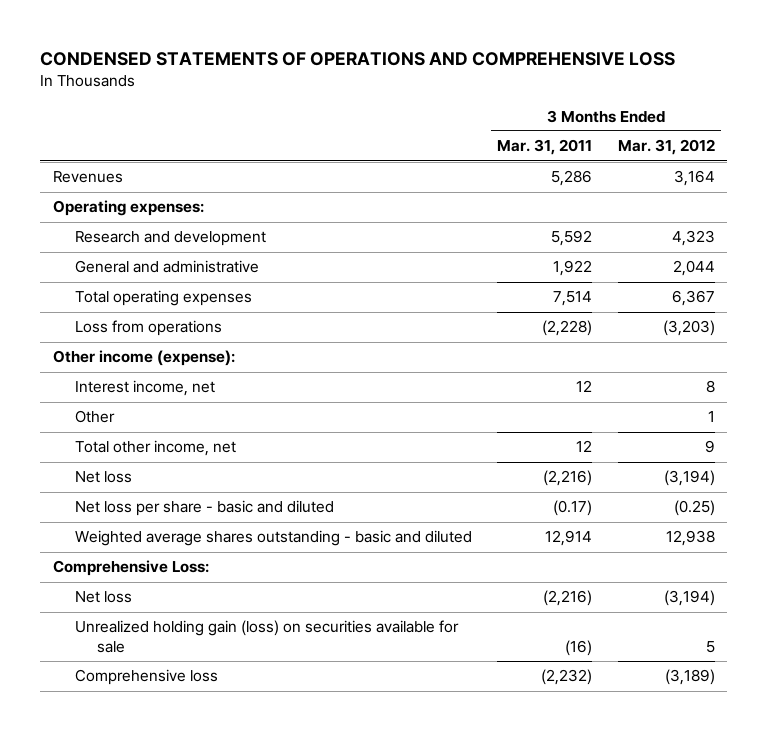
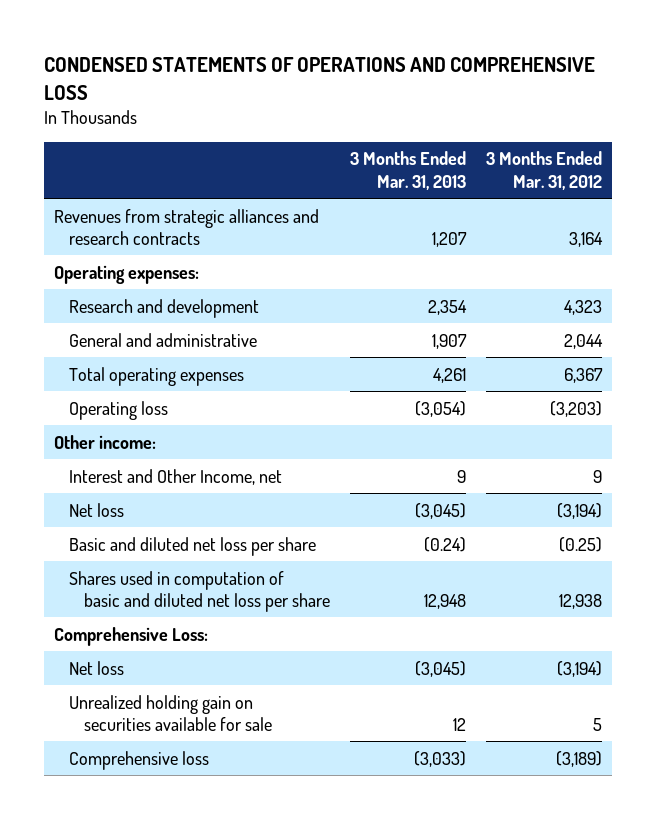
- | 3 Months Ended Mar. 31, 2011 | 3 Months Ended Mar. 31, 2012
+ | 3 Months Ended Mar. 31, 2013 | 3 Months Ended Mar. 31, 2012
- Revenues | 5,286 | 3,164
+ Revenues from strategic alliances and research contracts | 1,207 | 3,164
- Loss from operations | (2,228) | (3,203)
- Other income (expense):
- Interest income, net | 12 | 8
- Other | | 1
- Total other income, net | 12 | 9
+ Operating loss | (3,054) | (3,203)
+ Other income:
+ Interest and Other Income, net | 9 | 9
- Net loss per share - basic and diluted | (0.17) | (0.25)
- Weighted average shares outstanding - basic and diluted | 12,914 | 12,938
+ Basic and diluted net loss per share | (0.24) | (0.25)
+ Shares used in computation of basic and diluted net loss per share | 12,948 | 12,938
- Unrealized holding gain (loss) on securities available for sale | (16) | 5
+ Unrealized holding gain on securities available for sale | 12 | 5

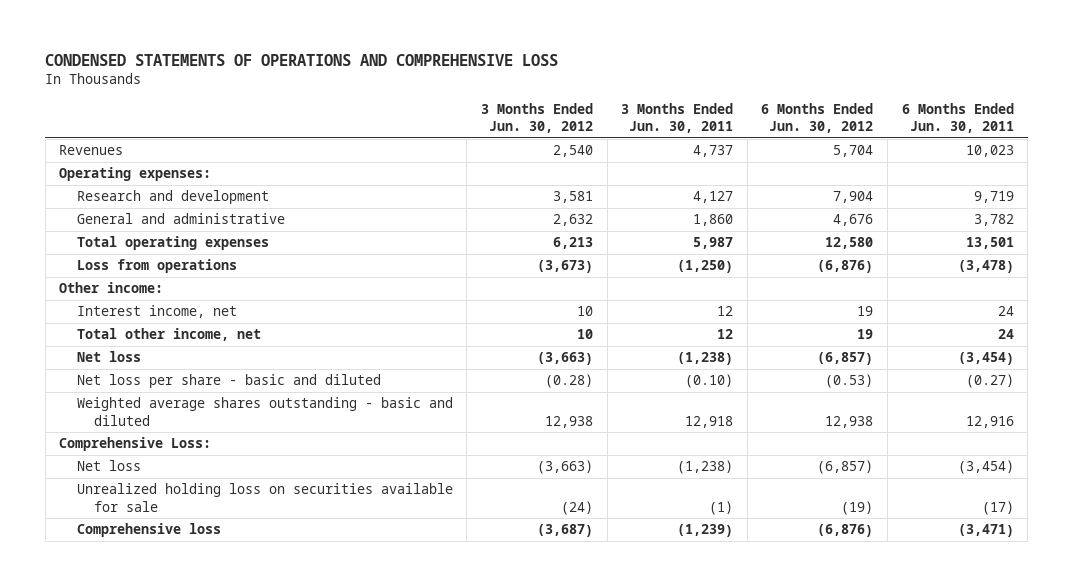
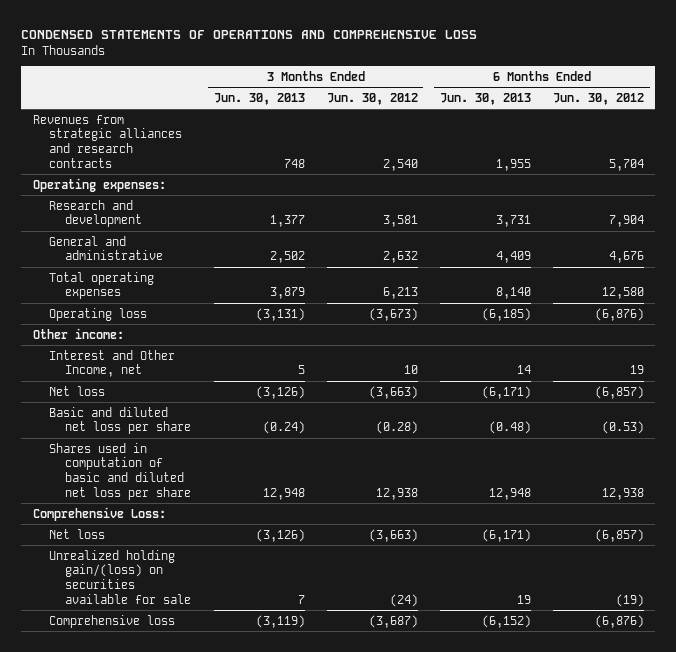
- | 3 Months Ended Jun. 30, 2012 | 3 Months Ended Jun. 30, 2011 | 6 Months Ended Jun. 30, 2012 | 6 Months Ended Jun. 30, 2011
+ | 3 Months Ended Jun. 30, 2013 | 3 Months Ended Jun. 30, 2012 | 6 Months Ended Jun. 30, 2013 | 6 Months Ended Jun. 30, 2012
- Revenues | 2,540 | 4,737 | 5,704 | 10,023
+ Revenues from strategic alliances and research contracts | 748 | 2,540 | 1,955 | 5,704
- Loss from operations | (3,673) | (1,250) | (6,876) | (3,478)
+ Operating loss | (3,131) | (3,673) | (6,185) | (6,876)
- Interest income, net | 10 | 12 | 19 | 24
- Total other income, net | 10 | 12 | 19 | 24
+ Interest and Other Income, net | 5 | 10 | 14 | 19
- Net loss per share - basic and diluted | (0.28) | (0.10) | (0.53) | (0.27)
- Weighted average shares outstanding - basic and diluted | 12,938 | 12,918 | 12,938 | 12,916
+ Basic and diluted net loss per share | (0.24) | (0.28) | (0.48) | (0.53)
+ Shares used in computation of basic and diluted net loss per share | 12,948 | 12,938 | 12,948 | 12,938
- Unrealized holding loss on securities available for sale | (24) | (1) | (19) | (17)
+ Unrealized holding gain/(loss) on securities available for sale | 7 | (24) | 19 | (19)

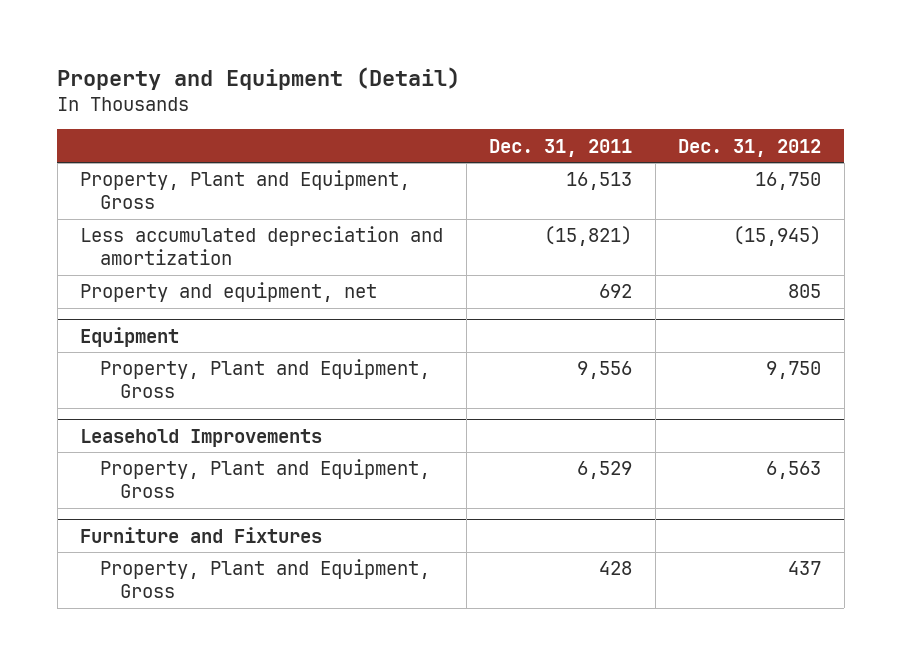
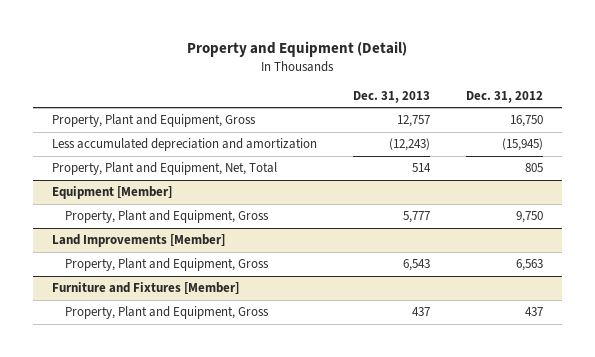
- | Dec. 31, 2011 | Dec. 31, 2012
+ | Dec. 31, 2013 | Dec. 31, 2012
- Property and equipment, net | 692 | 805
- Equipment
+ Property, Plant and Equipment, Net, Total | 514 | 805
+ Equipment [Member]
- Leasehold Improvements
+ Land Improvements [Member]
- Furniture and Fixtures
+ Furniture and Fixtures [Member]

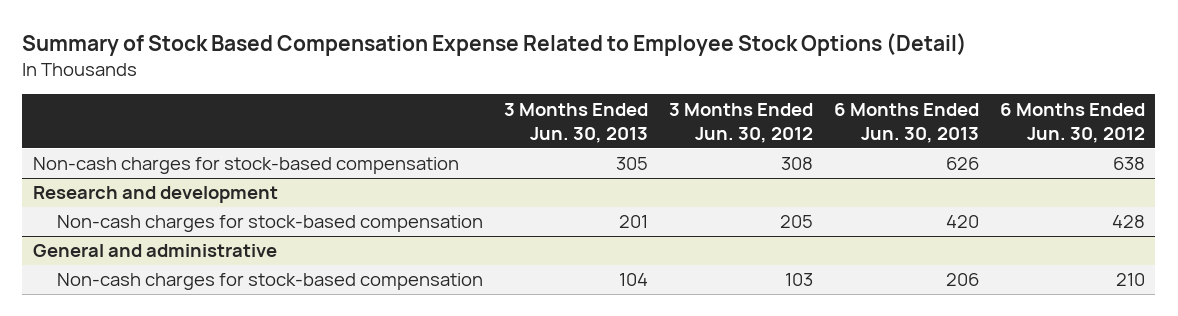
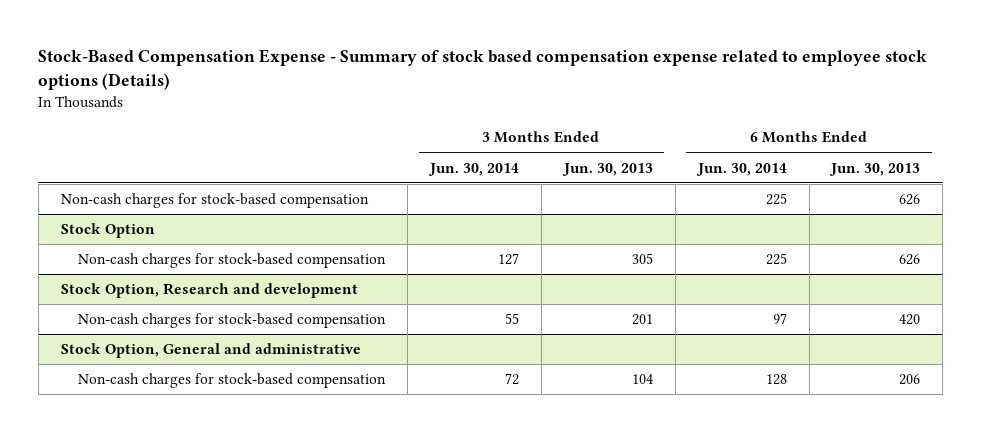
- Summary of Stock Based Compensation Expense Related to Employee Stock Options (Detail)
+ Stock-Based Compensation Expense - Summary of stock based compensation expense related to employee stock options (Details)
- | 3 Months Ended Jun. 30, 2013 | 3 Months Ended Jun. 30, 2012 | 6 Months Ended Jun. 30, 2013 | 6 Months Ended Jun. 30, 2012
+ | 3 Months Ended Jun. 30, 2014 | 3 Months Ended Jun. 30, 2013 | 6 Months Ended Jun. 30, 2014 | 6 Months Ended Jun. 30, 2013
+ Non-cash charges for stock-based compensation | | | 225 | 626
+ Stock Option
- Research and development
+ Stock Option, Research and development
- General and administrative
+ Stock Option, General and administrative

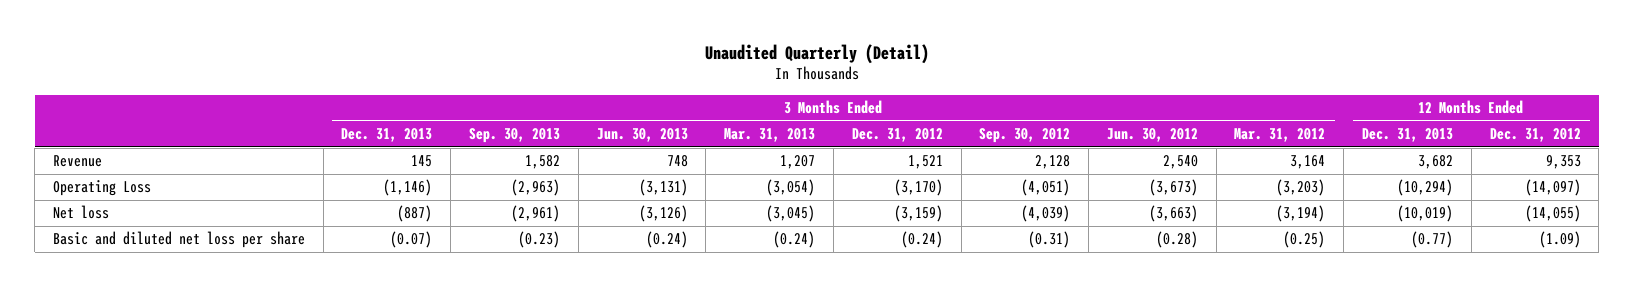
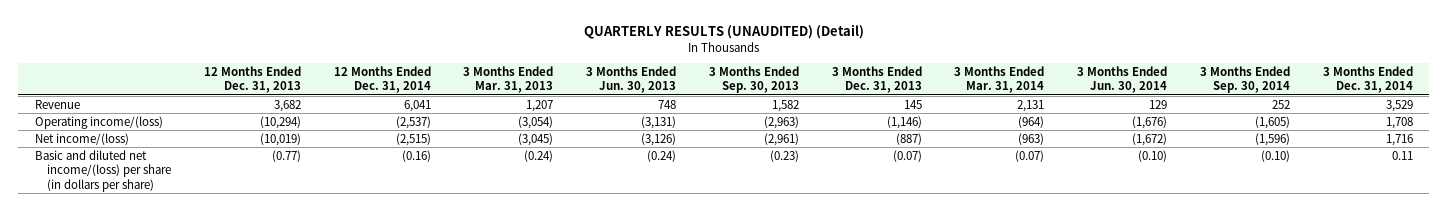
- Unaudited Quarterly (Detail)
+ QUARTERLY RESULTS (UNAUDITED) (Detail)
- | 3 Months Ended Dec. 31, 2013 | 3 Months Ended Sep. 30, 2013 | 3 Months Ended Jun. 30, 2013 | 3 Months Ended Mar. 31, 2013 | 3 Months Ended Dec. 31, 2012 | 3 Months Ended Sep. 30, 2012 | 3 Months Ended Jun. 30, 2012 | 3 Months Ended Mar. 31, 2012 | 12 Months Ended Dec. 31, 2013 | 12 Months Ended Dec. 31, 2012
+ | 12 Months Ended Dec. 31, 2013 | 12 Months Ended Dec. 31, 2014 | 3 Months Ended Mar. 31, 2013 | 3 Months Ended Jun. 30, 2013 | 3 Months Ended Sep. 30, 2013 | 3 Months Ended Dec. 31, 2013 | 3 Months Ended Mar. 31, 2014 | 3 Months Ended Jun. 30, 2014 | 3 Months Ended Sep. 30, 2014 | 3 Months Ended Dec. 31, 2014
- Operating Loss | (1,146) | (2,963) | (3,131) | (3,054) | (3,170) | (4,051) | (3,673) | (3,203) | (10,294) | (14,097)
- Net loss | (887) | (2,961) | (3,126) | (3,045) | (3,159) | (4,039) | (3,663) | (3,194) | (10,019) | (14,055)
- Basic and diluted net loss per share | (0.07) | (0.23) | (0.24) | (0.24) | (0.24) | (0.31) | (0.28) | (0.25) | (0.77) | (1.09)
+ Operating income/(loss) | (10,294) | (2,537) | (3,054) | (3,131) | (2,963) | (1,146) | (964) | (1,676) | (1,605) | 1,708
+ Net income/(loss) | (10,019) | (2,515) | (3,045) | (3,126) | (2,961) | (887) | (963) | (1,672) | (1,596) | 1,716
+ Basic and diluted net income/(loss) per share (in dollars per share) | (0.77) | (0.16) | (0.24) | (0.24) | (0.23) | (0.07) | (0.07) | (0.10) | (0.10) | 0.11

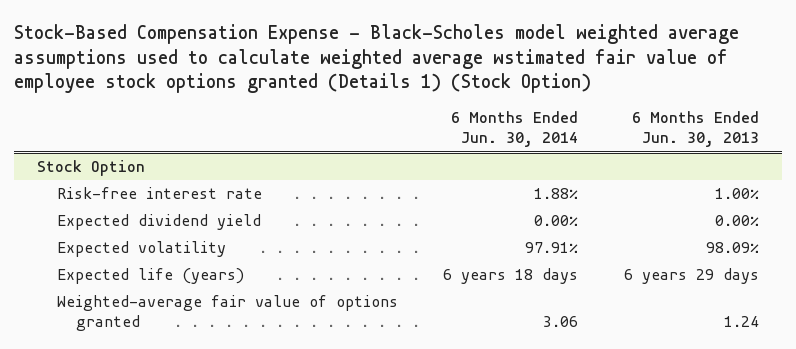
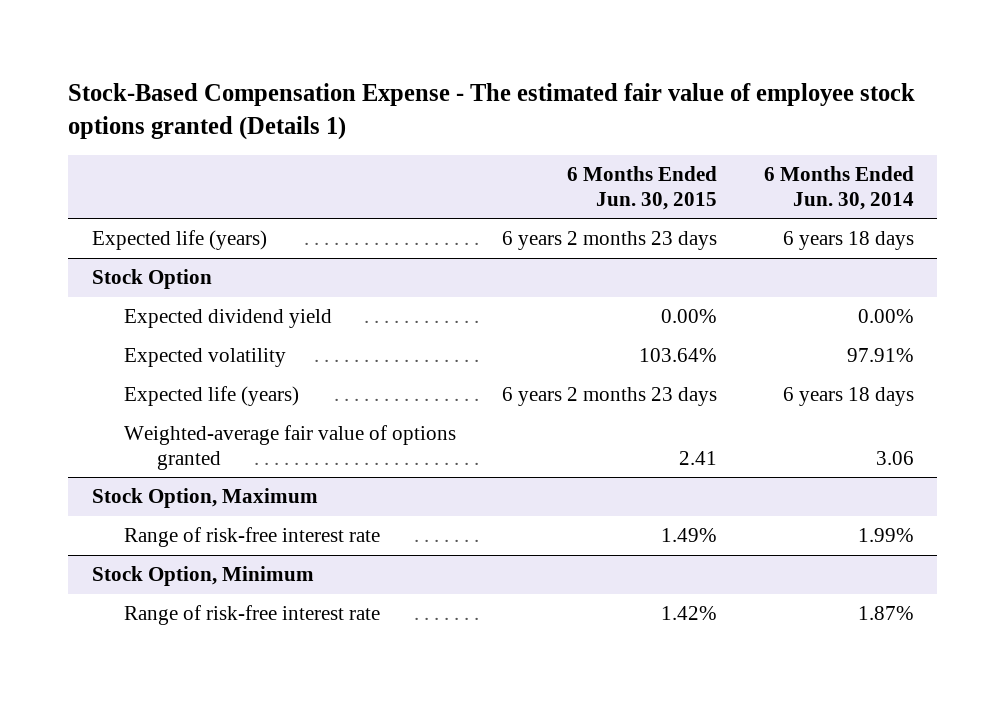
- Stock-Based Compensation Expense - Black-Scholes model weighted average assumptions used to calculate weighted average wstimated fair value of employee stock options granted (Details 1) (Stock Option)
+ Stock-Based Compensation Expense - The estimated fair value of employee stock options granted (Details 1)
- | 6 Months Ended Jun. 30, 2014 | 6 Months Ended Jun. 30, 2013
+ | 6 Months Ended Jun. 30, 2015 | 6 Months Ended Jun. 30, 2014
+ Expected life (years) | 6 years 2 months 23 days | 6 years 18 days
@ Stock Option
- Risk-free interest rate | 1.88% | 1.00%
+ Stock Option, Maximum
+ Range of risk-free interest rate | 1.49% | 1.99%
+ Stock Option, Minimum
+ Range of risk-free interest rate | 1.42% | 1.87%

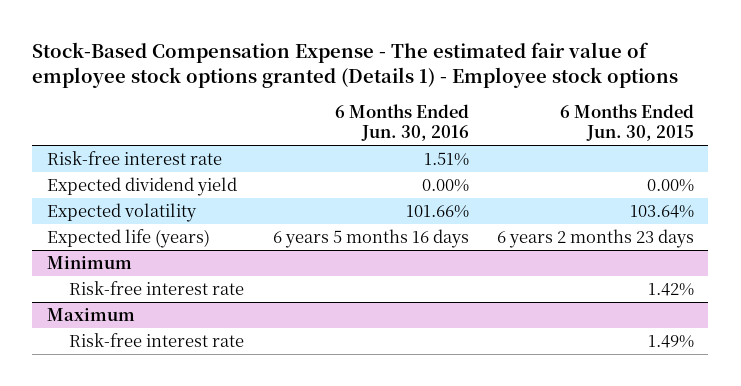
- Stock-Based Compensation Expense - The estimated fair value of employee stock options granted (Details 1)
+ Stock-Based Compensation Expense - The estimated fair value of employee stock options granted (Details 1) - Employee stock options
- | 6 Months Ended Jun. 30, 2015 | 6 Months Ended Jun. 30, 2014
+ | 6 Months Ended Jun. 30, 2016 | 6 Months Ended Jun. 30, 2015
- Expected life (years) | 6 years 2 months 23 days | 6 years 18 days
- Stock Option
+ Risk-free interest rate | 1.51% |
- Weighted-average fair value of options granted | 2.41 | 3.06
- Stock Option, Maximum
- Range of risk-free interest rate | 1.49% | 1.99%
- Stock Option, Minimum
- Range of risk-free interest rate | 1.42% | 1.87%
+ Minimum
+ Risk-free interest rate | | 1.42%
+ Maximum
+ Risk-free interest rate | | 1.49%

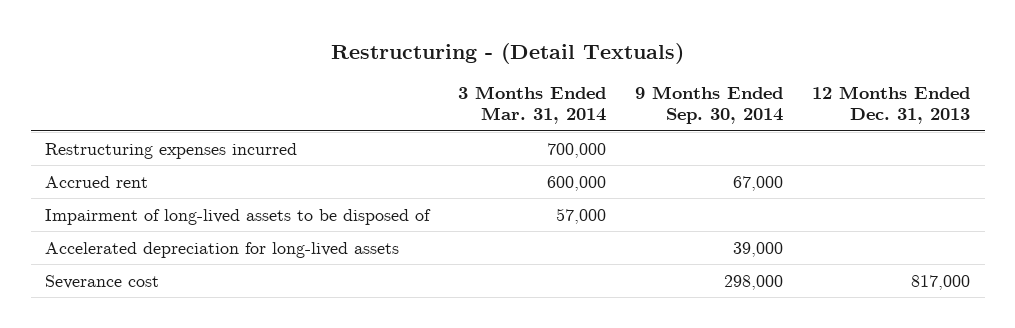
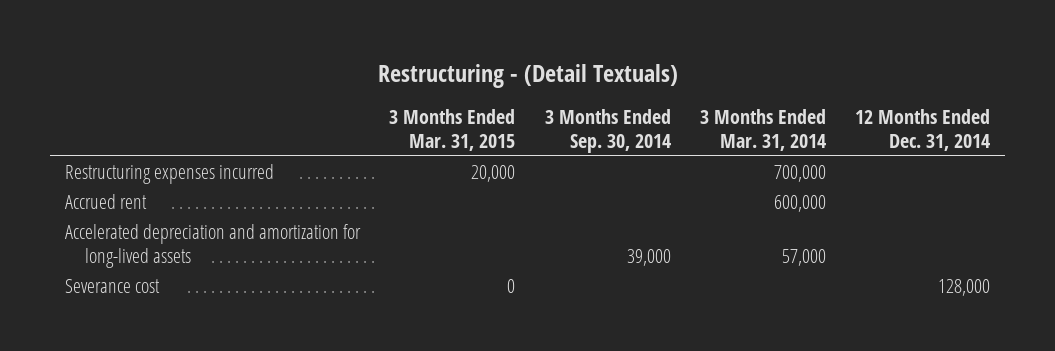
- | 3 Months Ended Mar. 31, 2014 | 9 Months Ended Sep. 30, 2014 | 12 Months Ended Dec. 31, 2013
+ | 3 Months Ended Mar. 31, 2015 | 3 Months Ended Sep. 30, 2014 | 3 Months Ended Mar. 31, 2014 | 12 Months Ended Dec. 31, 2014
- Impairment of long-lived assets to be disposed of | 57,000 | |
- Accelerated depreciation for long-lived assets | | 39,000 |
+ Accelerated depreciation and amortization for long-lived assets | | 39,000 | 57,000 |

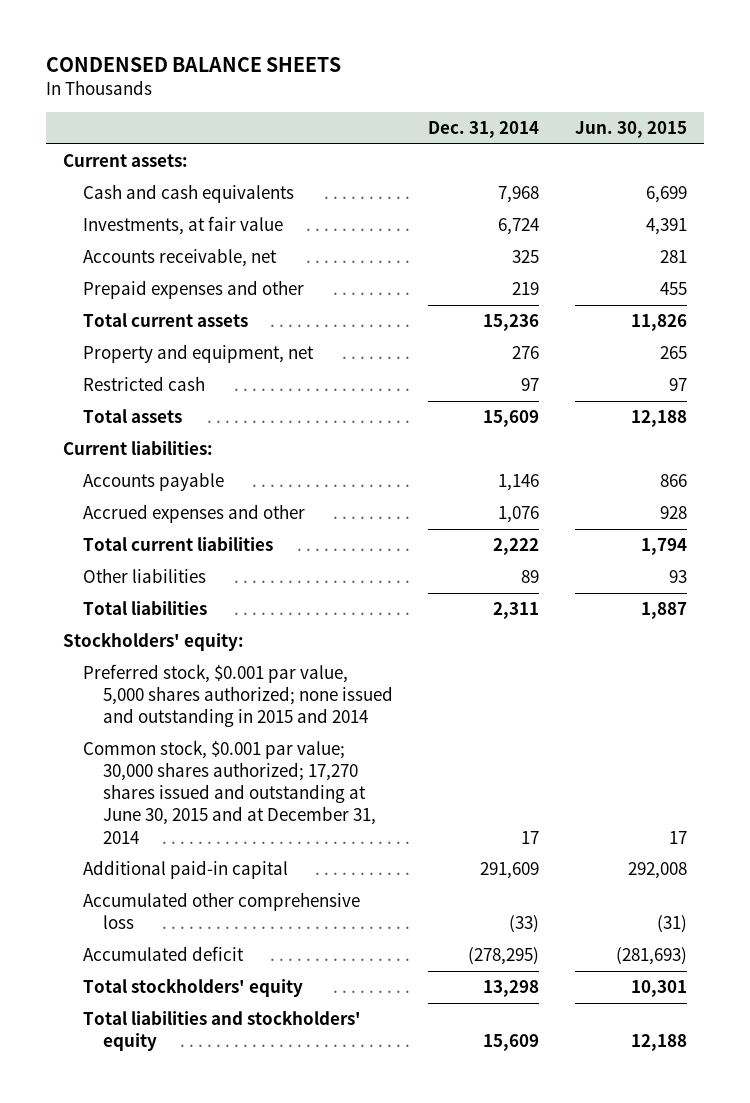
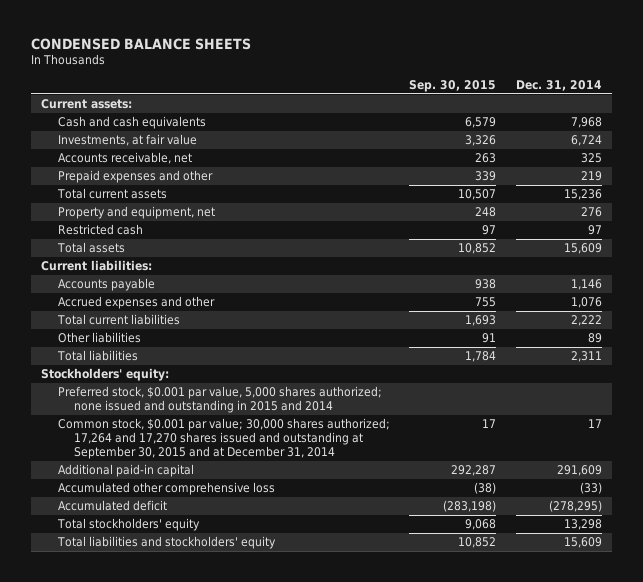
- | Dec. 31, 2014 | Jun. 30, 2015
+ | Sep. 30, 2015 | Dec. 31, 2014
- Common stock, $0.001 par value; 30,000 shares authorized; 17,270 shares issued and outstanding at June 30, 2015 and at December 31, 2014 | 17 | 17
+ Common stock, $0.001 par value; 30,000 shares authorized; 17,264 and 17,270 shares issued and outstanding at September 30, 2015 and at December 31, 2014 | 17 | 17

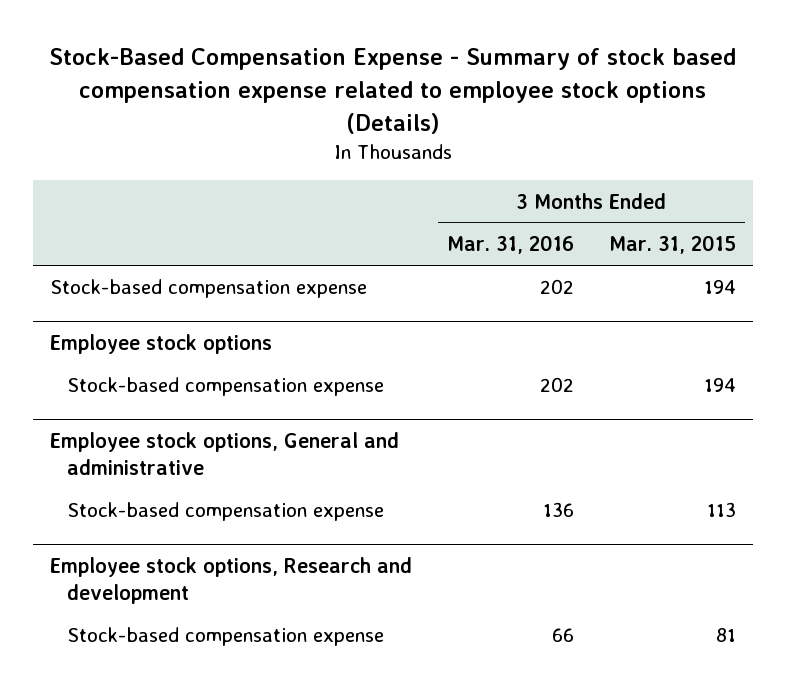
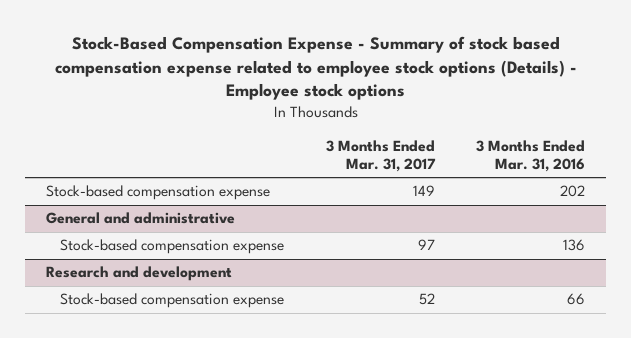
- Stock-Based Compensation Expense - Summary of stock based compensation expense related to employee stock options (Details)
+ Stock-Based Compensation Expense - Summary of stock based compensation expense related to employee stock options (Details) - Employee stock options
- | 3 Months Ended Mar. 31, 2016 | 3 Months Ended Mar. 31, 2015
+ | 3 Months Ended Mar. 31, 2017 | 3 Months Ended Mar. 31, 2016
- Employee stock options
- Stock-based compensation expense | 202 | 194
- Employee stock options, General and administrative
+ General and administrative
- Employee stock options, Research and development
+ Research and development

